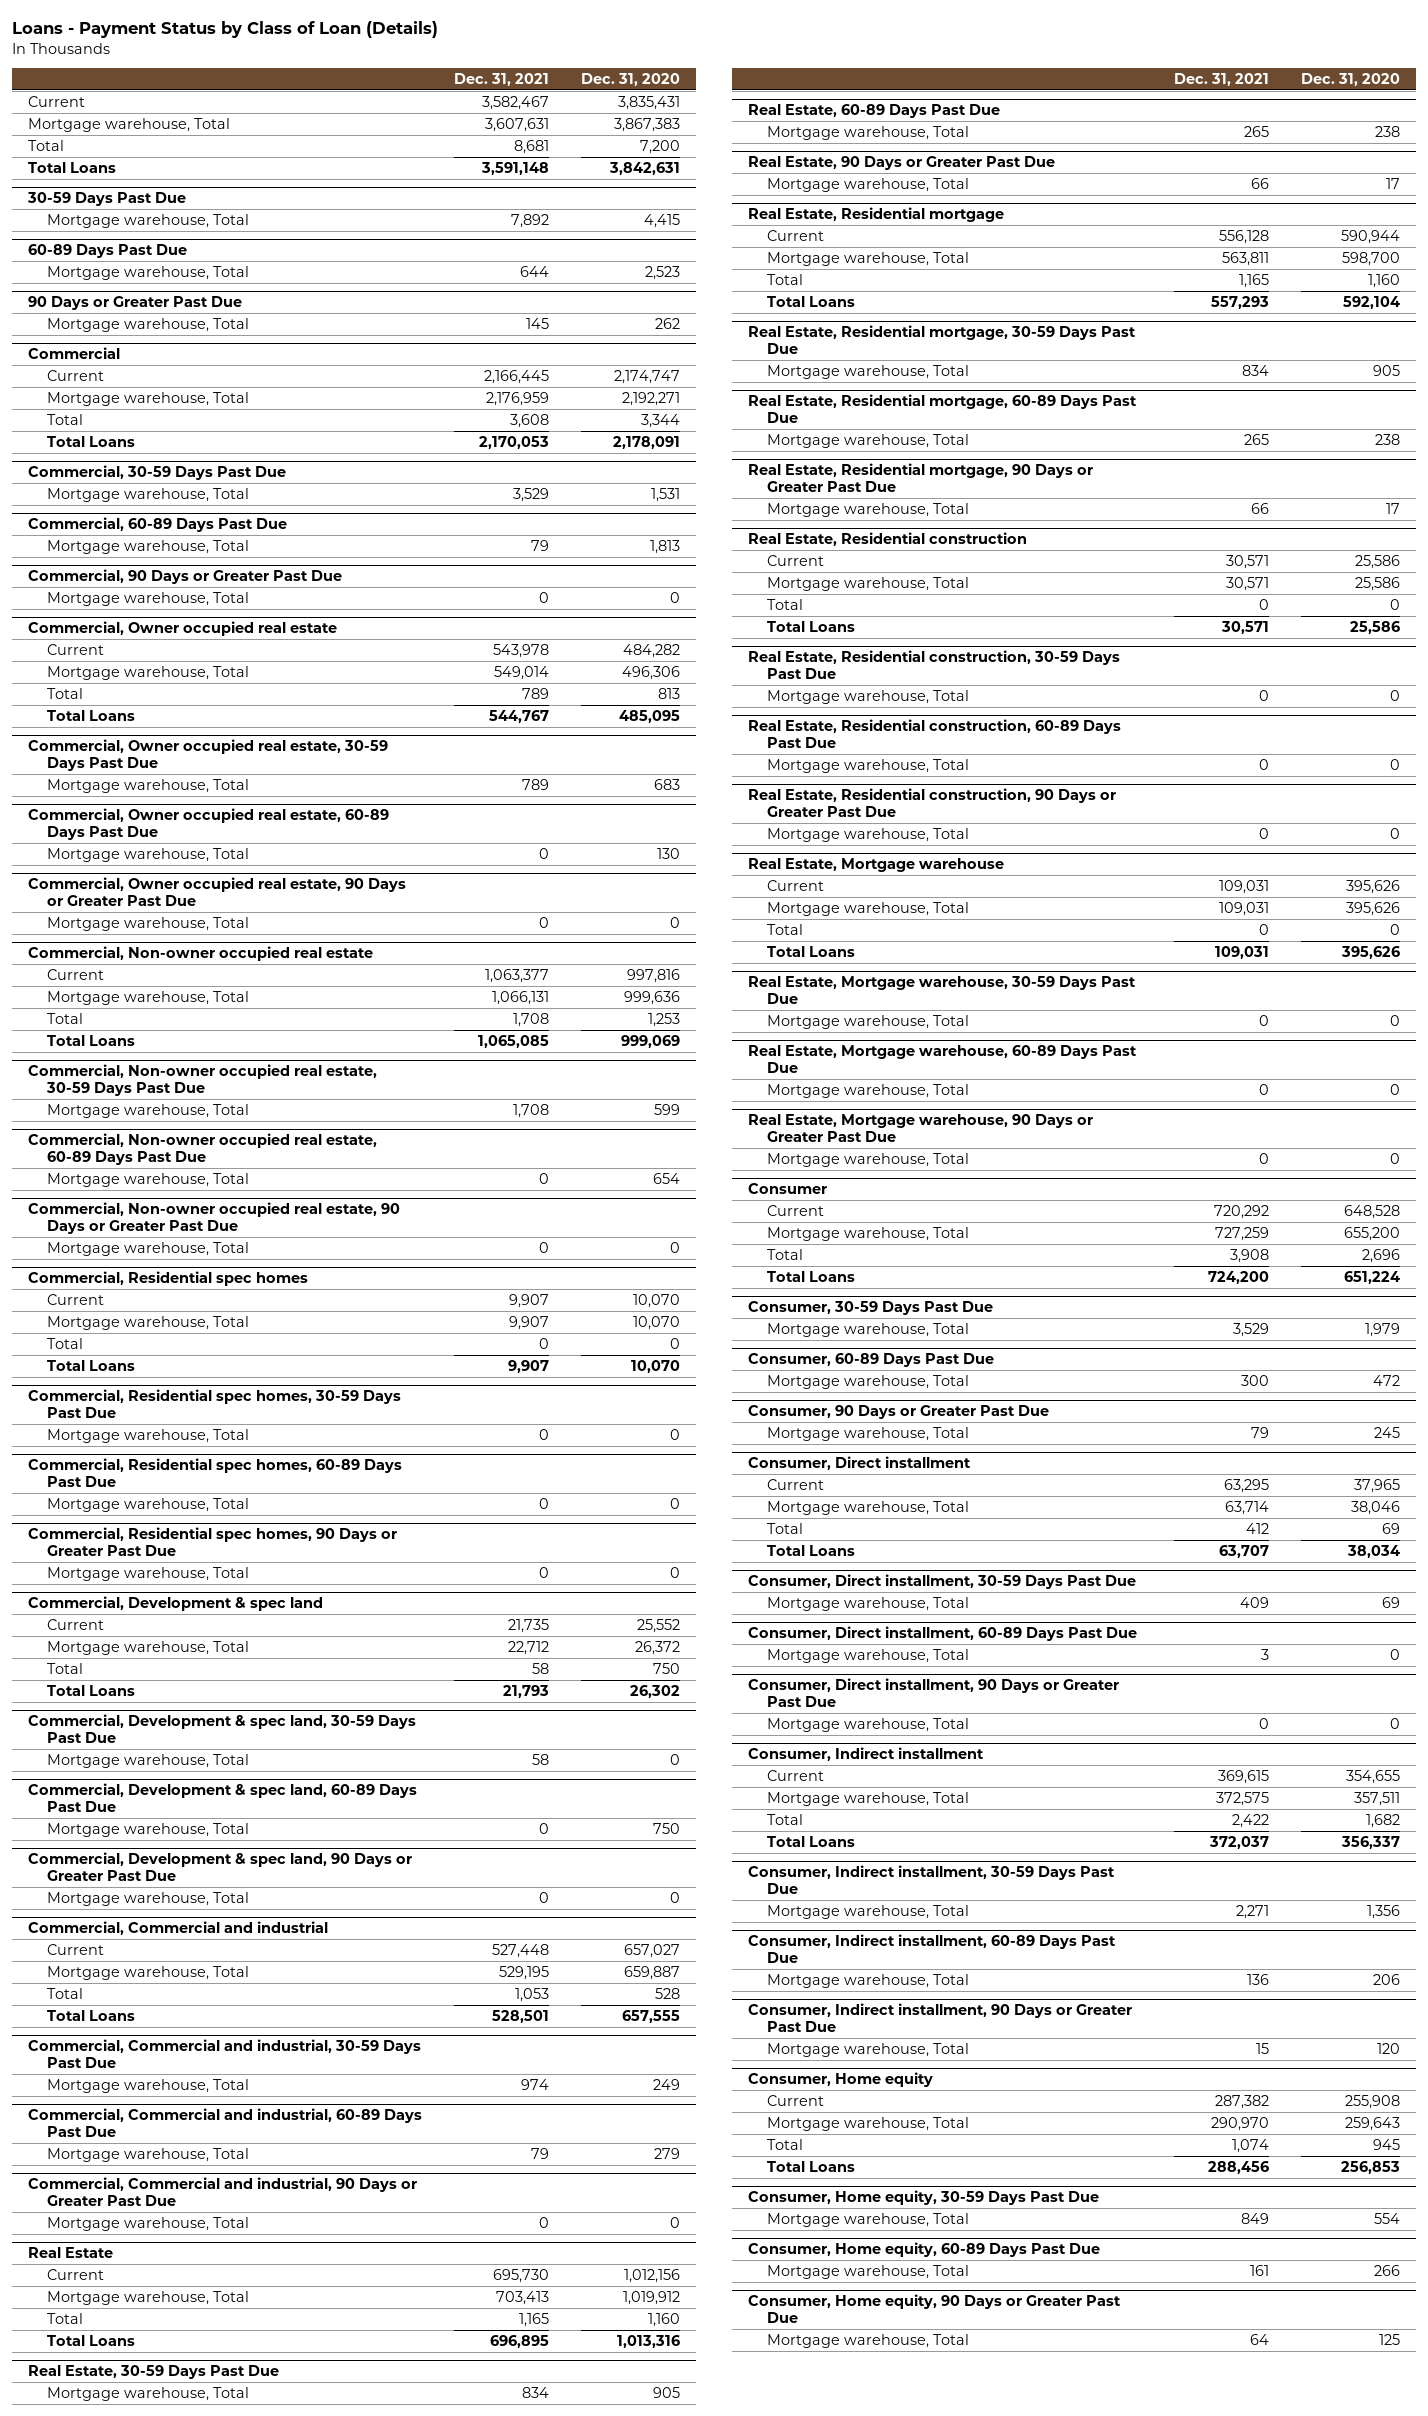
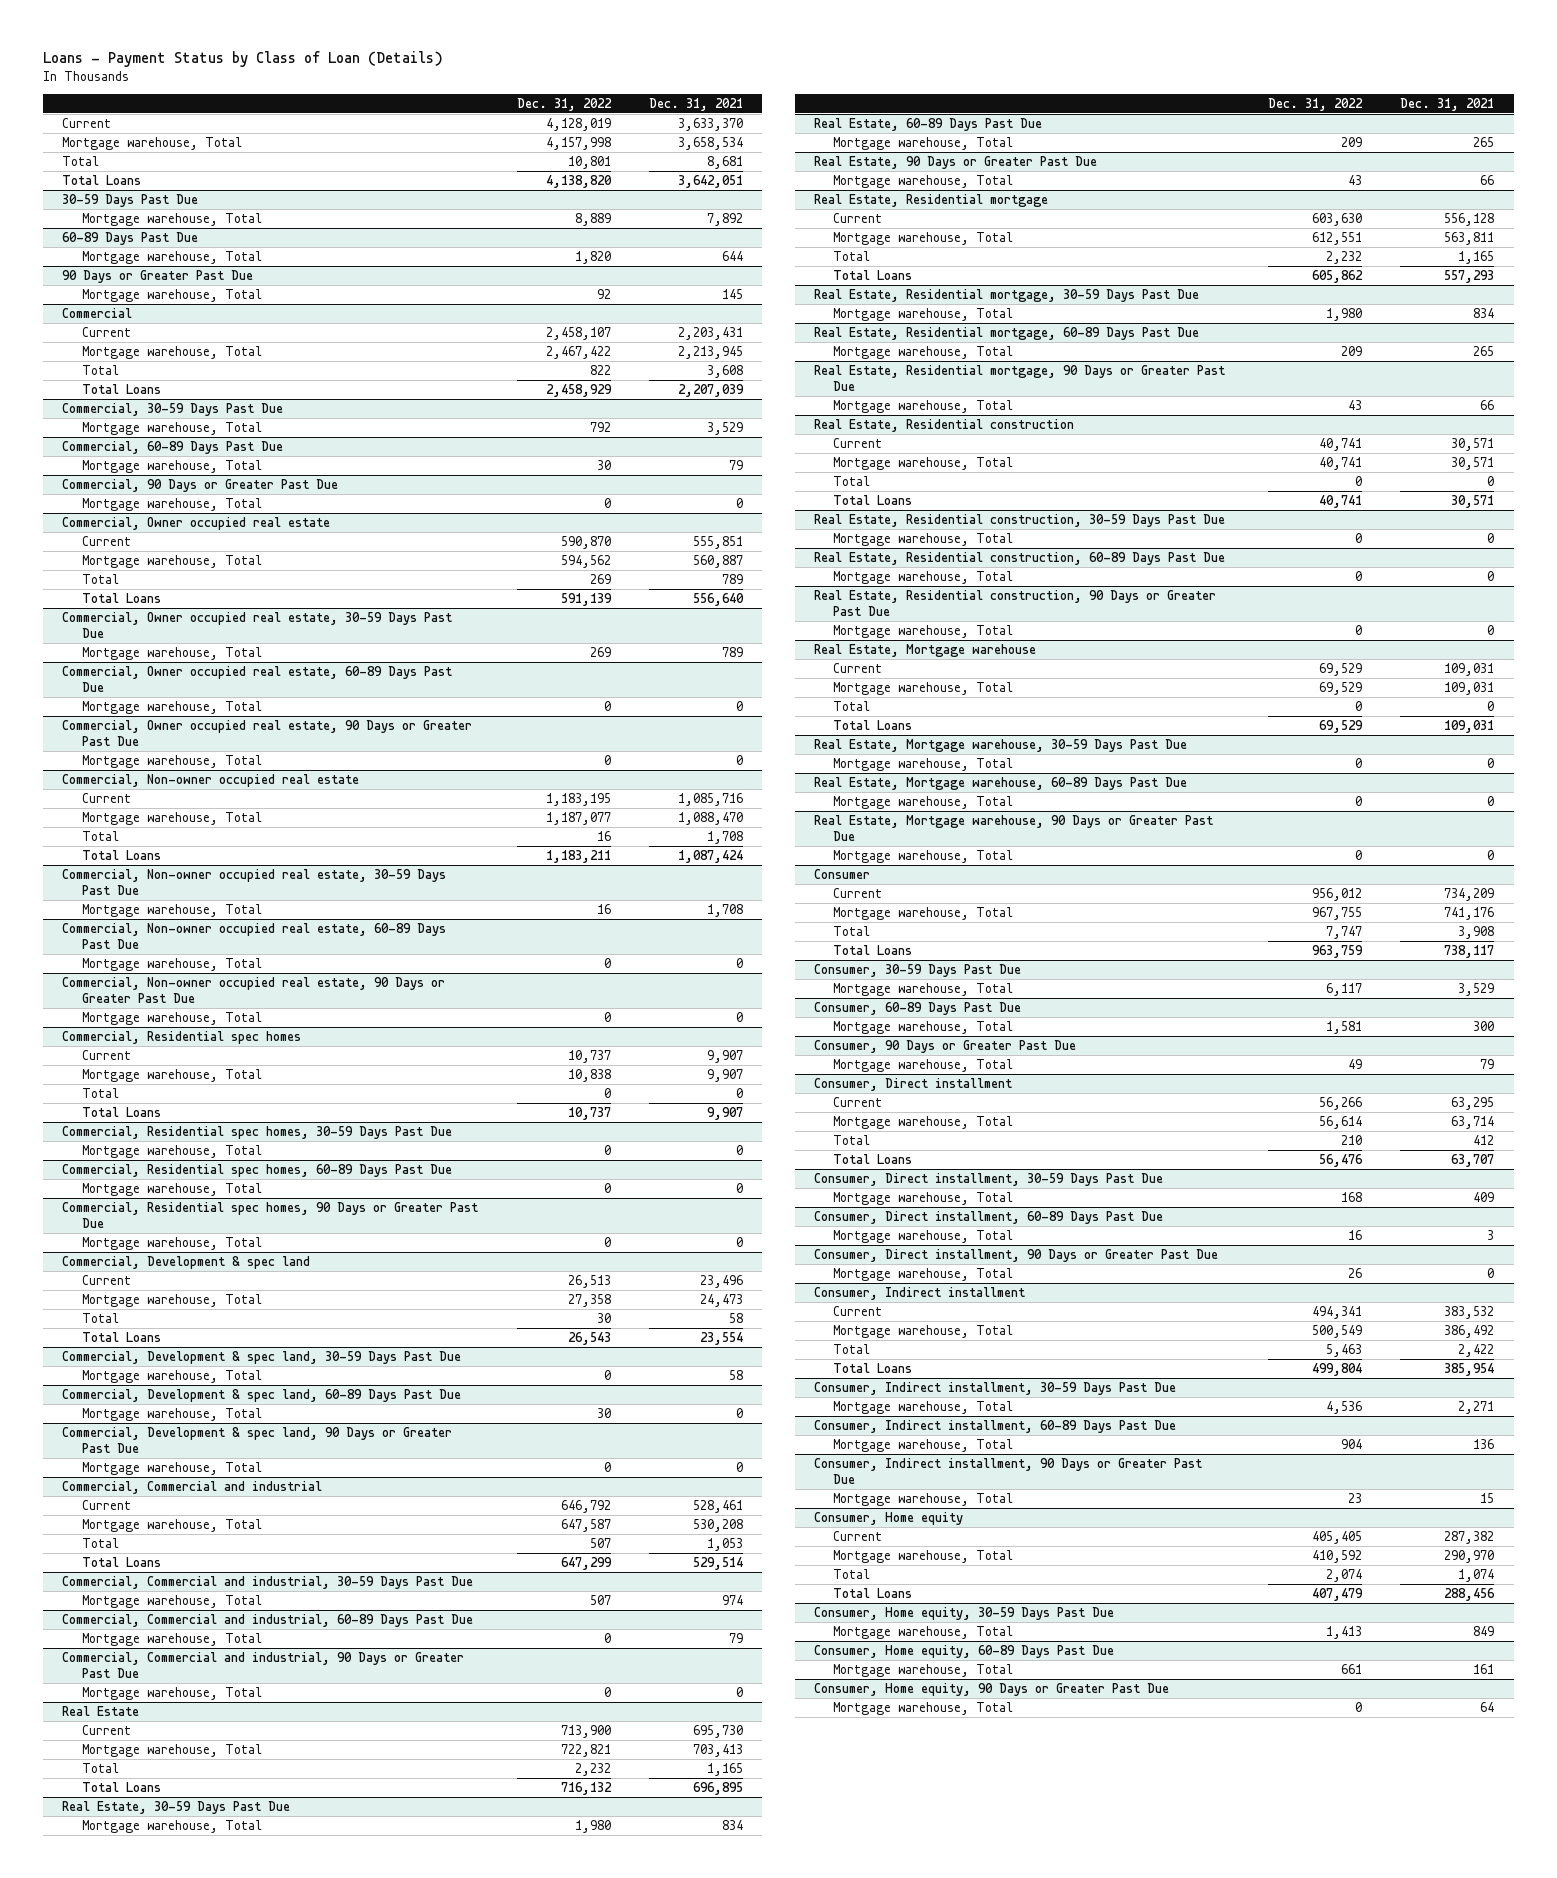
- | Dec. 31, 2021 | Dec. 31, 2020
+ | Dec. 31, 2022 | Dec. 31, 2021
- Current | 3,582,467 | 3,835,431
- Mortgage warehouse, Total | 3,607,631 | 3,867,383
+ Current | 4,128,019 | 3,633,370
+ Mortgage warehouse, Total | 4,157,998 | 3,658,534
- Total Loans | 3,591,148 | 3,842,631
+ Total Loans | 4,138,820 | 3,642,051
@ Commercial
- Current | 2,166,445 | 2,174,747
- Mortgage warehouse, Total | 2,176,959 | 2,192,271
+ Current | 2,458,107 | 2,203,431
+ Mortgage warehouse, Total | 2,467,422 | 2,213,945
- Total Loans | 2,170,053 | 2,178,091
+ Total Loans | 2,458,929 | 2,207,039
@ Commercial, Owner occupied real estate
- Current | 543,978 | 484,282
- Mortgage warehouse, Total | 549,014 | 496,306
+ Current | 590,870 | 555,851
+ Mortgage warehouse, Total | 594,562 | 560,887
- Total Loans | 544,767 | 485,095
+ Total Loans | 591,139 | 556,640
@ Commercial, Non-owner occupied real estate
- Current | 1,063,377 | 997,816
- Mortgage warehouse, Total | 1,066,131 | 999,636
+ Current | 1,183,195 | 1,085,716
+ Mortgage warehouse, Total | 1,187,077 | 1,088,470
- Total Loans | 1,065,085 | 999,069
+ Total Loans | 1,183,211 | 1,087,424
@ Commercial, Development & spec land
- Current | 21,735 | 25,552
- Mortgage warehouse, Total | 22,712 | 26,372
+ Current | 26,513 | 23,496
+ Mortgage warehouse, Total | 27,358 | 24,473
- Total Loans | 21,793 | 26,302
+ Total Loans | 26,543 | 23,554
@ Commercial, Commercial and industrial
- Current | 527,448 | 657,027
- Mortgage warehouse, Total | 529,195 | 659,887
+ Current | 646,792 | 528,461
+ Mortgage warehouse, Total | 647,587 | 530,208
- Total Loans | 528,501 | 657,555
+ Total Loans | 647,299 | 529,514
@ Consumer
- Current | 720,292 | 648,528
- Mortgage warehouse, Total | 727,259 | 655,200
+ Current | 956,012 | 734,209
+ Mortgage warehouse, Total | 967,755 | 741,176
- Total Loans | 724,200 | 651,224
+ Total Loans | 963,759 | 738,117
@ Consumer, Indirect installment
- Current | 369,615 | 354,655
- Mortgage warehouse, Total | 372,575 | 357,511
+ Current | 494,341 | 383,532
+ Mortgage warehouse, Total | 500,549 | 386,492
- Total Loans | 372,037 | 356,337
+ Total Loans | 499,804 | 385,954

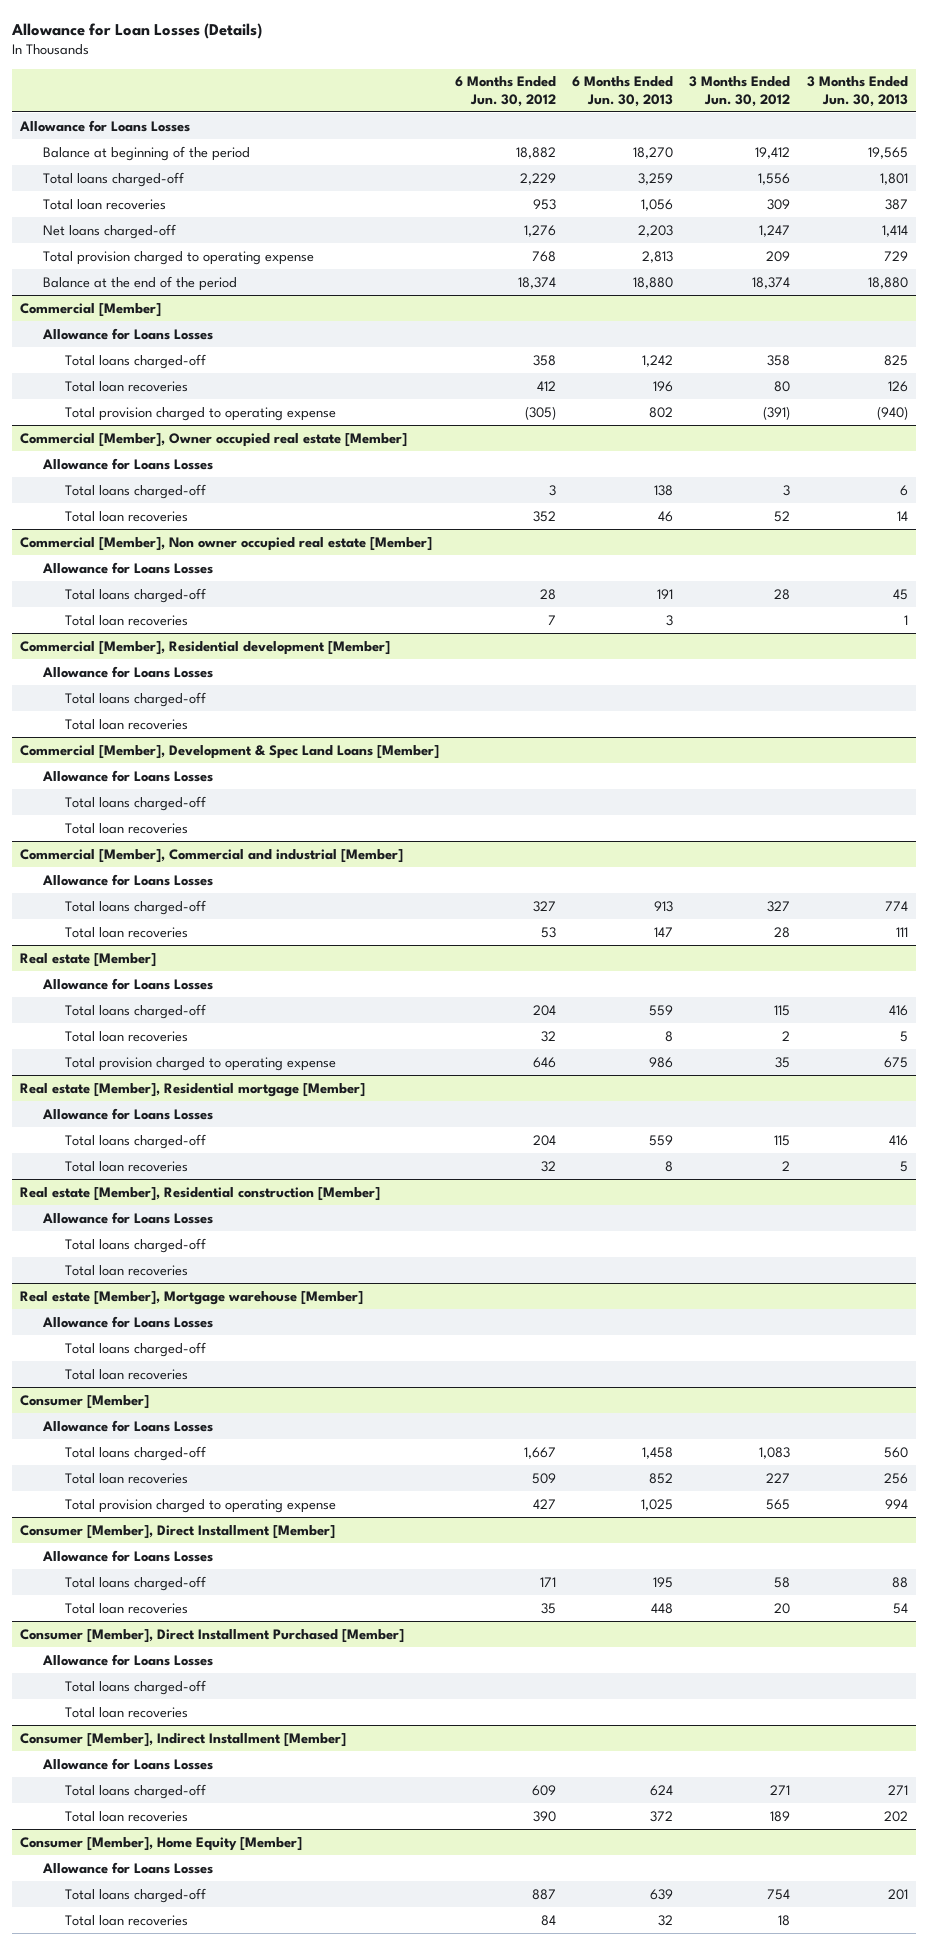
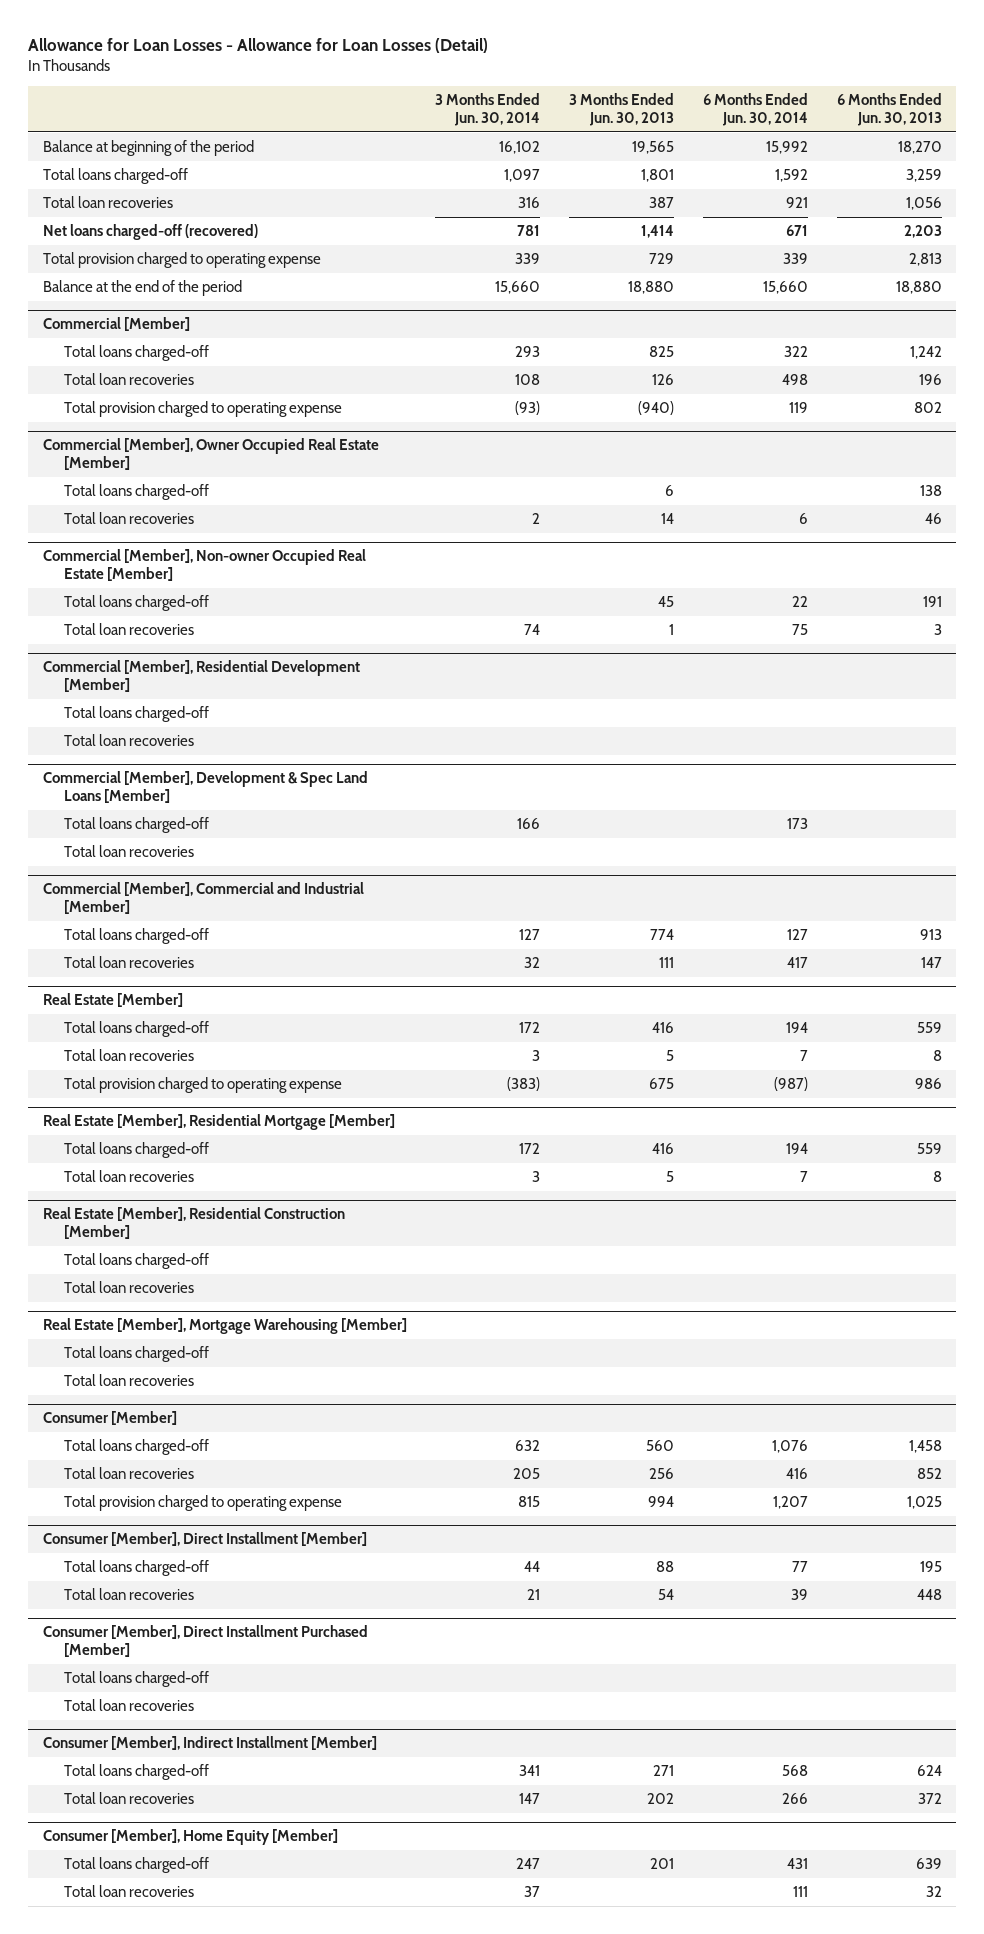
- Allowance for Loan Losses (Details)
+ Allowance for Loan Losses - Allowance for Loan Losses (Detail)
- | 6 Months Ended Jun. 30, 2012 | 6 Months Ended Jun. 30, 2013 | 3 Months Ended Jun. 30, 2012 | 3 Months Ended Jun. 30, 2013
+ | 3 Months Ended Jun. 30, 2014 | 3 Months Ended Jun. 30, 2013 | 6 Months Ended Jun. 30, 2014 | 6 Months Ended Jun. 30, 2013
- Allowance for Loans Losses
- Net loans charged-off | 1,276 | 2,203 | 1,247 | 1,414
+ Net loans charged-off (recovered) | 781 | 1,414 | 671 | 2,203
@ Commercial [Member]
- Allowance for Loans Losses
- Commercial [Member], Owner occupied real estate [Member]
- Allowance for Loans Losses
+ Commercial [Member], Owner Occupied Real Estate [Member]
- Commercial [Member], Non owner occupied real estate [Member]
- Allowance for Loans Losses
+ Commercial [Member], Non-owner Occupied Real Estate [Member]
- Commercial [Member], Residential development [Member]
- Allowance for Loans Losses
+ Commercial [Member], Residential Development [Member]
@ Commercial [Member], Development & Spec Land Loans [Member]
- Allowance for Loans Losses
- Commercial [Member], Commercial and industrial [Member]
- Allowance for Loans Losses
+ Commercial [Member], Commercial and Industrial [Member]
- Real estate [Member]
- Allowance for Loans Losses
+ Real Estate [Member]
- Real estate [Member], Residential mortgage [Member]
- Allowance for Loans Losses
+ Real Estate [Member], Residential Mortgage [Member]
- Real estate [Member], Residential construction [Member]
- Allowance for Loans Losses
+ Real Estate [Member], Residential Construction [Member]
- Real estate [Member], Mortgage warehouse [Member]
- Allowance for Loans Losses
+ Real Estate [Member], Mortgage Warehousing [Member]
@ Consumer [Member]
- Allowance for Loans Losses
@ Consumer [Member], Direct Installment [Member]
- Allowance for Loans Losses
@ Consumer [Member], Direct Installment Purchased [Member]
- Allowance for Loans Losses
@ Consumer [Member], Indirect Installment [Member]
- Allowance for Loans Losses
@ Consumer [Member], Home Equity [Member]
- Allowance for Loans Losses

